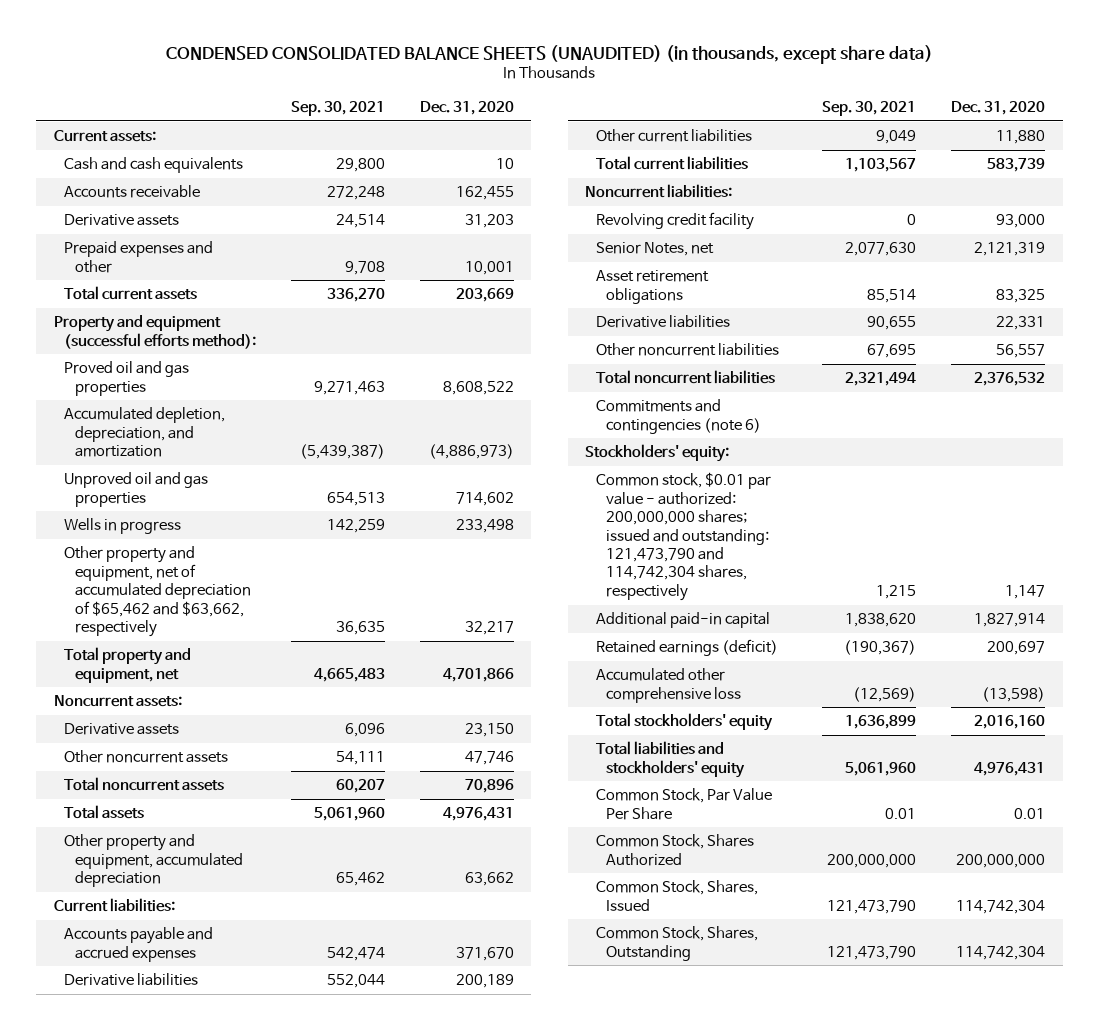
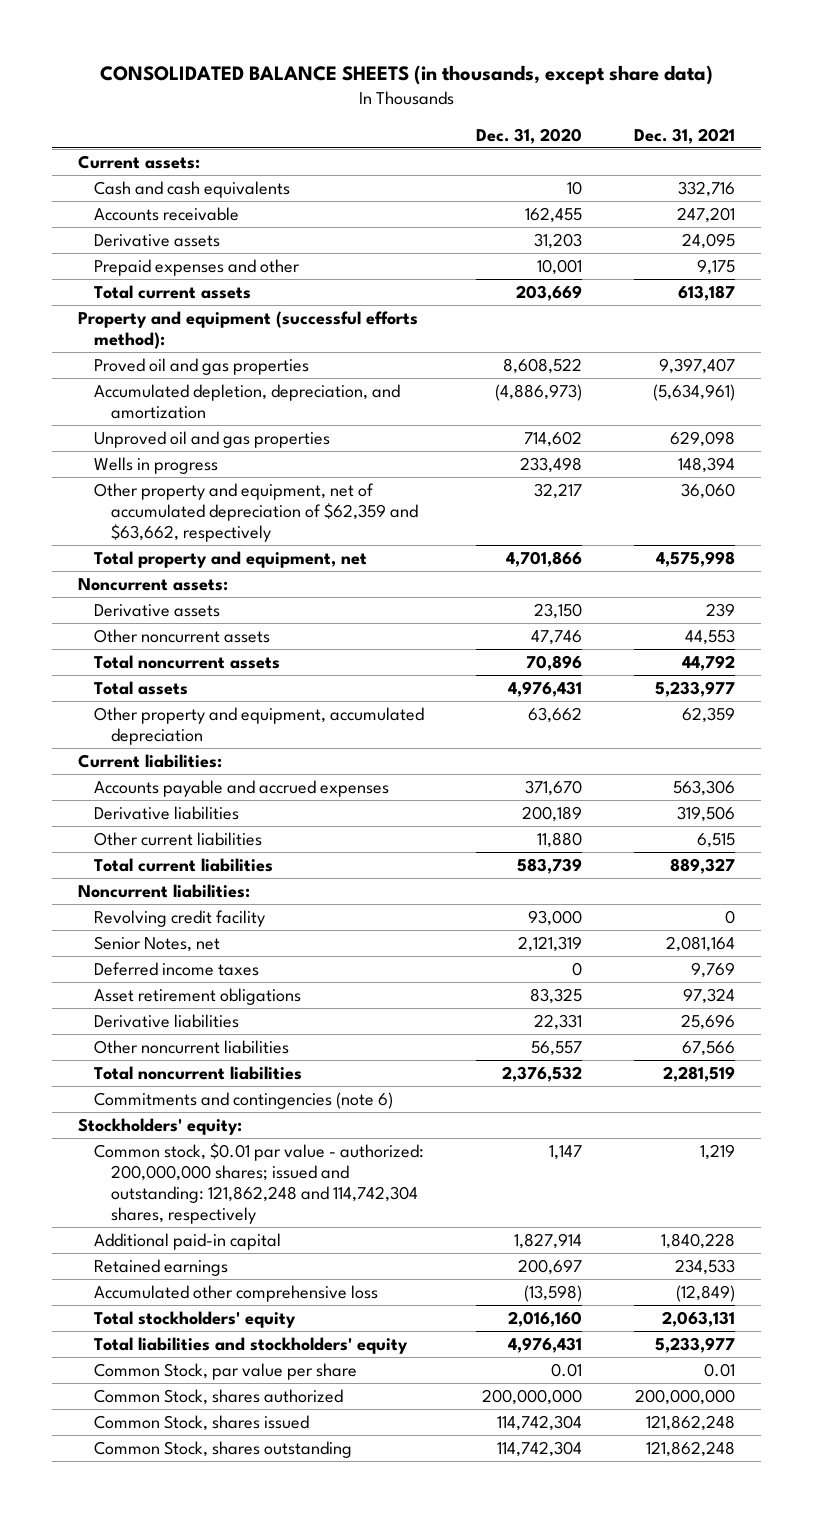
- CONDENSED CONSOLIDATED BALANCE SHEETS (UNAUDITED) (in thousands, except share data)
+ CONSOLIDATED BALANCE SHEETS (in thousands, except share data)
- | Sep. 30, 2021 | Dec. 31, 2020
+ | Dec. 31, 2020 | Dec. 31, 2021
- Other property and equipment, net of accumulated depreciation of $65,462 and $63,662, respectively | 36,635 | 32,217
+ Other property and equipment, net of accumulated depreciation of $62,359 and $63,662, respectively | 32,217 | 36,060
+ Deferred income taxes | 0 | 9,769
- Common stock, $0.01 par value - authorized: 200,000,000 shares; issued and outstanding: 121,473,790 and 114,742,304 shares, respectively | 1,215 | 1,147
+ Common stock, $0.01 par value - authorized: 200,000,000 shares; issued and outstanding: 121,862,248 and 114,742,304 shares, respectively | 1,147 | 1,219
- Retained earnings (deficit) | (190,367) | 200,697
+ Retained earnings | 200,697 | 234,533
- Common Stock, Par Value Per Share | 0.01 | 0.01
- Common Stock, Shares Authorized | 200,000,000 | 200,000,000
- Common Stock, Shares, Issued | 121,473,790 | 114,742,304
- Common Stock, Shares, Outstanding | 121,473,790 | 114,742,304
+ Common Stock, par value per share | 0.01 | 0.01
+ Common Stock, shares authorized | 200,000,000 | 200,000,000
+ Common Stock, shares issued | 114,742,304 | 121,862,248
+ Common Stock, shares outstanding | 114,742,304 | 121,862,248

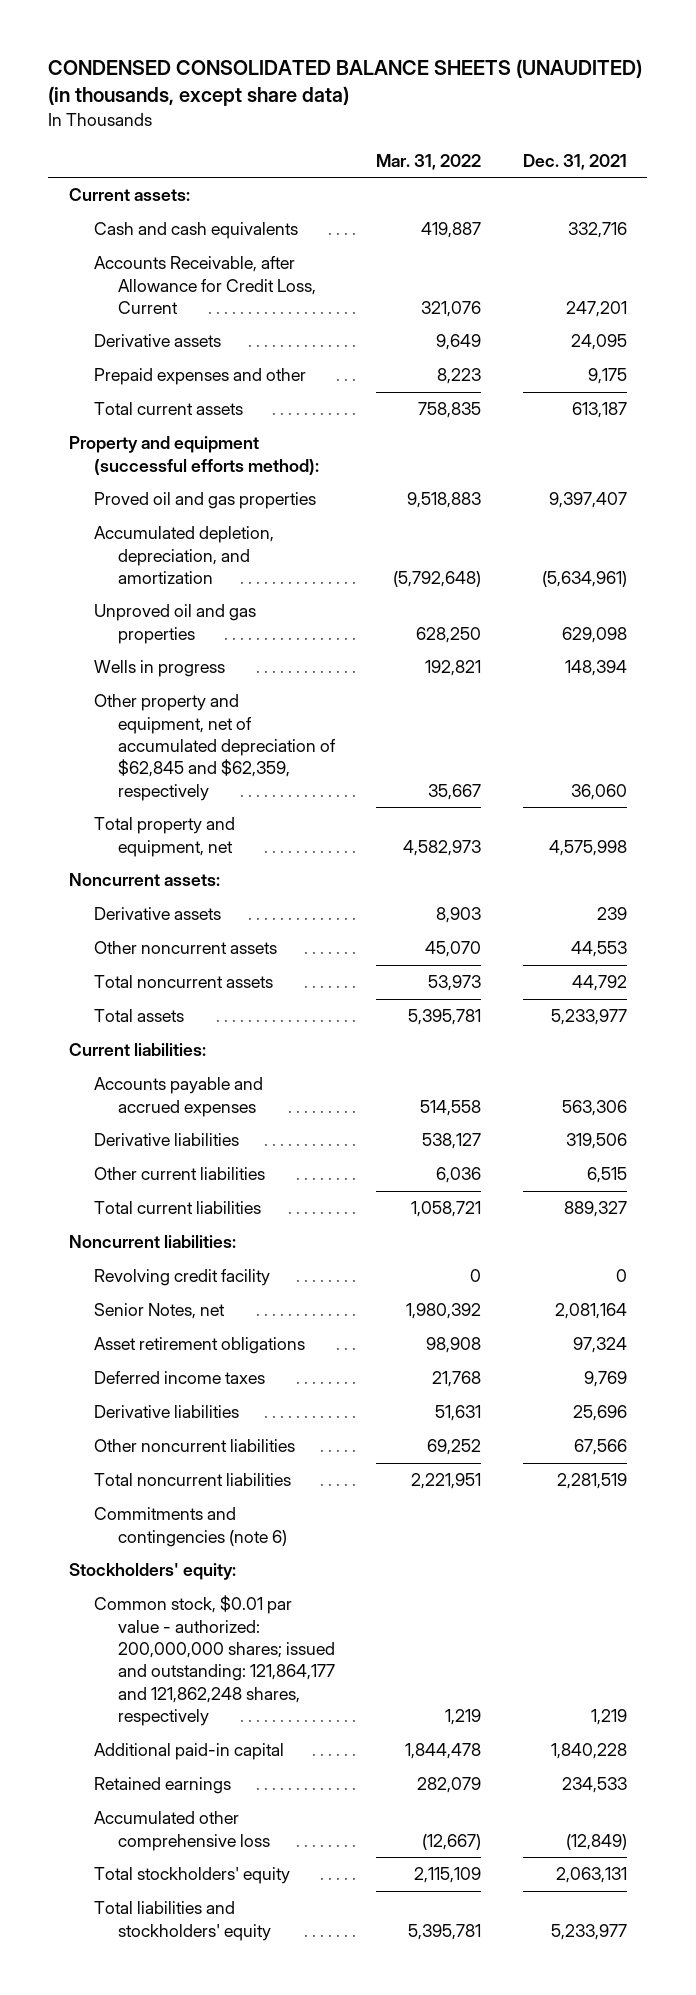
- CONSOLIDATED BALANCE SHEETS (in thousands, except share data)
+ CONDENSED CONSOLIDATED BALANCE SHEETS (UNAUDITED) (in thousands, except share data)
- | Dec. 31, 2020 | Dec. 31, 2021
+ | Mar. 31, 2022 | Dec. 31, 2021
- Accounts receivable | 162,455 | 247,201
+ Accounts Receivable, after Allowance for Credit Loss, Current | 321,076 | 247,201
- Other property and equipment, net of accumulated depreciation of $62,359 and $63,662, respectively | 32,217 | 36,060
+ Other property and equipment, net of accumulated depreciation of $62,845 and $62,359, respectively | 35,667 | 36,060
- Other property and equipment, accumulated depreciation | 63,662 | 62,359
moved down: Deferred income taxes | 21,768 | 9,769
- Common stock, $0.01 par value - authorized: 200,000,000 shares; issued and outstanding: 121,862,248 and 114,742,304 shares, respectively | 1,147 | 1,219
+ Common stock, $0.01 par value - authorized: 200,000,000 shares; issued and outstanding: 121,864,177 and 121,862,248 shares, respectively | 1,219 | 1,219
- Common Stock, par value per share | 0.01 | 0.01
- Common Stock, shares authorized | 200,000,000 | 200,000,000
- Common Stock, shares issued | 114,742,304 | 121,862,248
- Common Stock, shares outstanding | 114,742,304 | 121,862,248

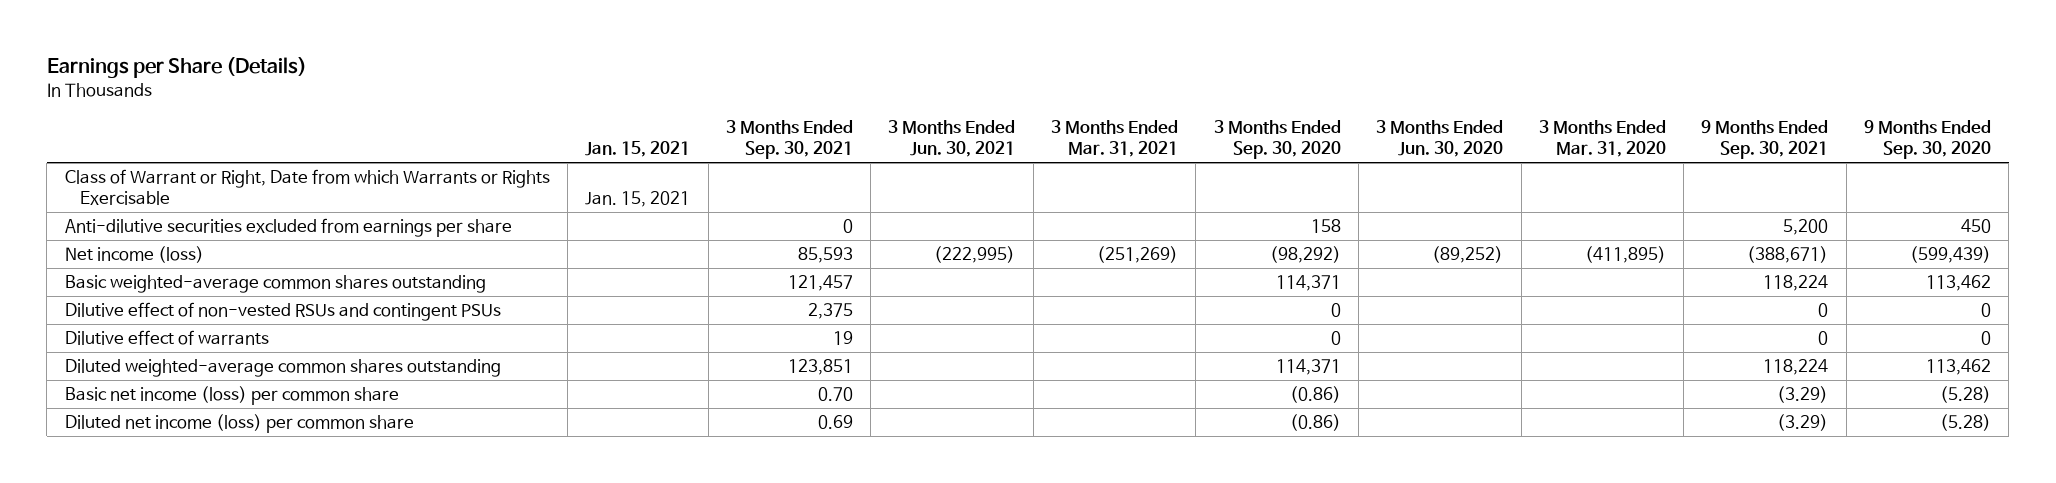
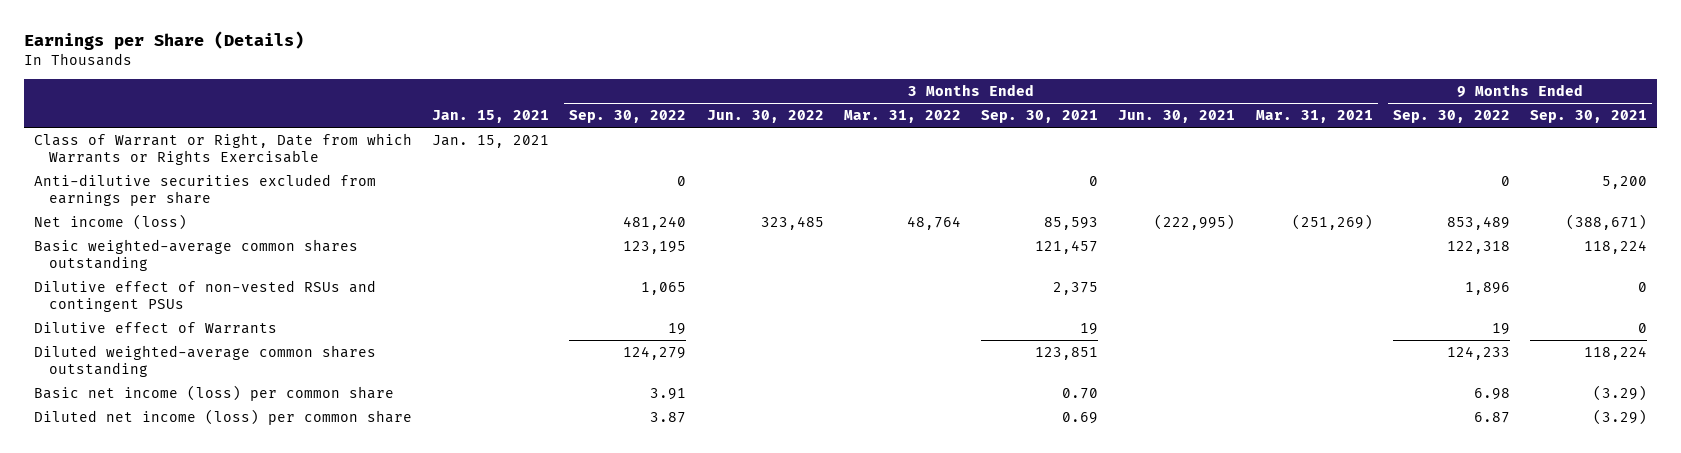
- | Jan. 15, 2021 | 3 Months Ended Sep. 30, 2021 | 3 Months Ended Jun. 30, 2021 | 3 Months Ended Mar. 31, 2021 | 3 Months Ended Sep. 30, 2020 | 3 Months Ended Jun. 30, 2020 | 3 Months Ended Mar. 31, 2020 | 9 Months Ended Sep. 30, 2021 | 9 Months Ended Sep. 30, 2020
+ | Jan. 15, 2021 | 3 Months Ended Sep. 30, 2022 | 3 Months Ended Jun. 30, 2022 | 3 Months Ended Mar. 31, 2022 | 3 Months Ended Sep. 30, 2021 | 3 Months Ended Jun. 30, 2021 | 3 Months Ended Mar. 31, 2021 | 9 Months Ended Sep. 30, 2022 | 9 Months Ended Sep. 30, 2021
- Dilutive effect of warrants | | 19 | | | 0 | | | 0 | 0
+ Dilutive effect of Warrants | | 19 | | | 19 | | | 19 | 0

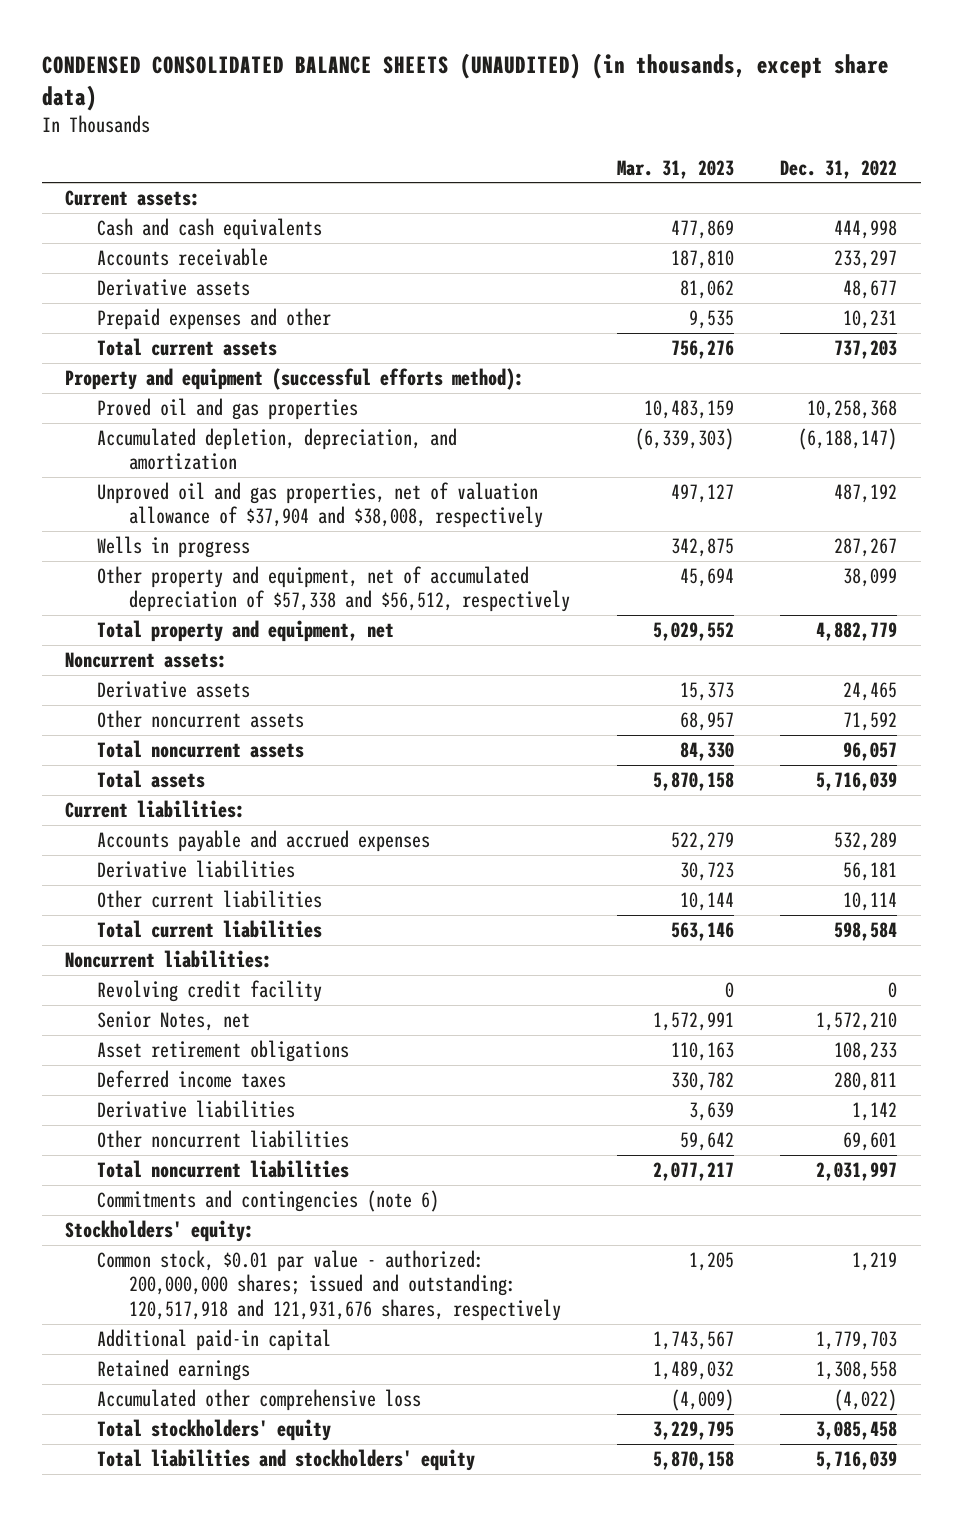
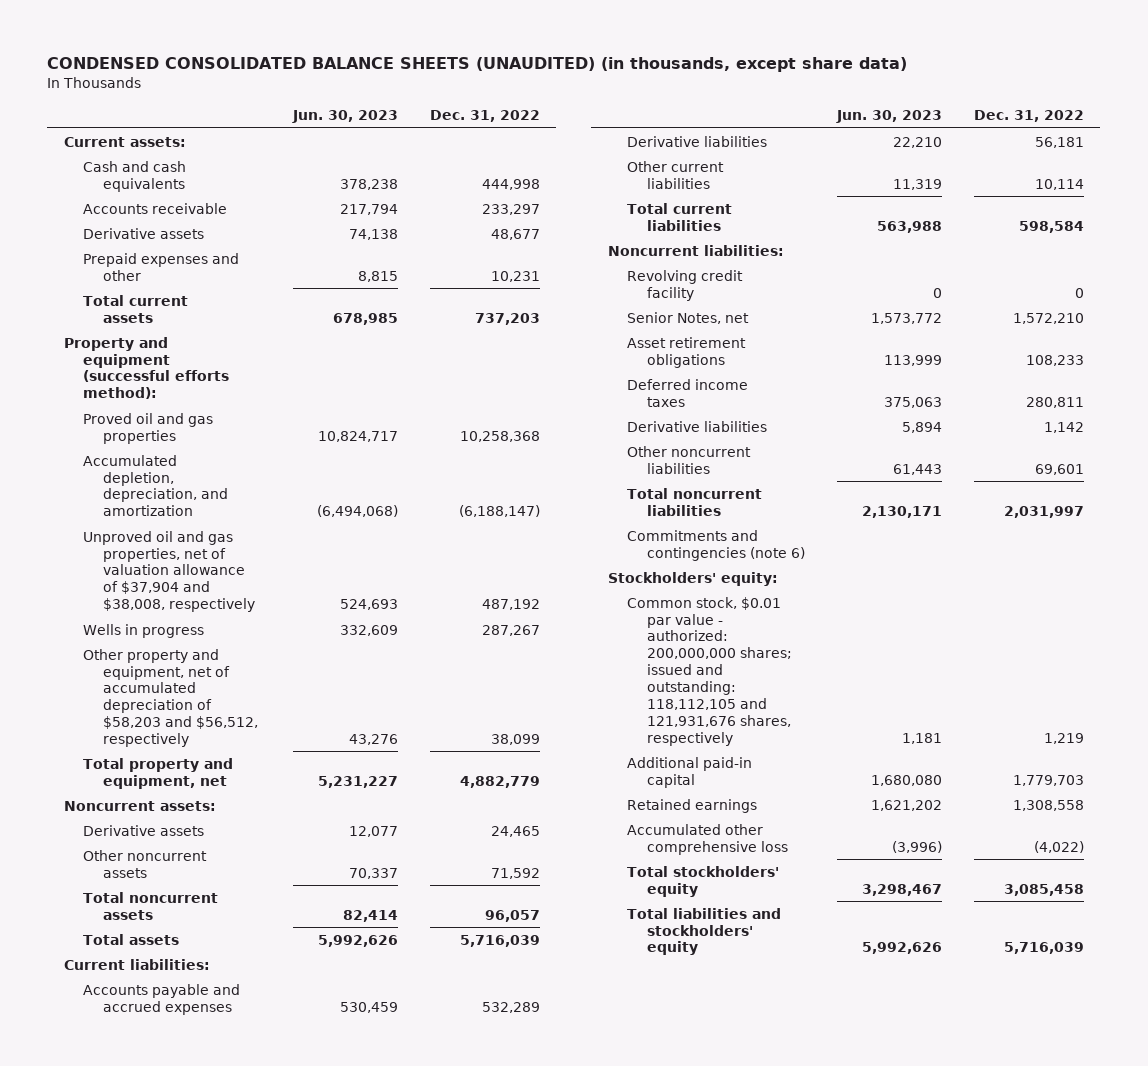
- | Mar. 31, 2023 | Dec. 31, 2022
+ | Jun. 30, 2023 | Dec. 31, 2022
- Other property and equipment, net of accumulated depreciation of $57,338 and $56,512, respectively | 45,694 | 38,099
+ Other property and equipment, net of accumulated depreciation of $58,203 and $56,512, respectively | 43,276 | 38,099
- Common stock, $0.01 par value - authorized: 200,000,000 shares; issued and outstanding: 120,517,918 and 121,931,676 shares, respectively | 1,205 | 1,219
+ Common stock, $0.01 par value - authorized: 200,000,000 shares; issued and outstanding: 118,112,105 and 121,931,676 shares, respectively | 1,181 | 1,219

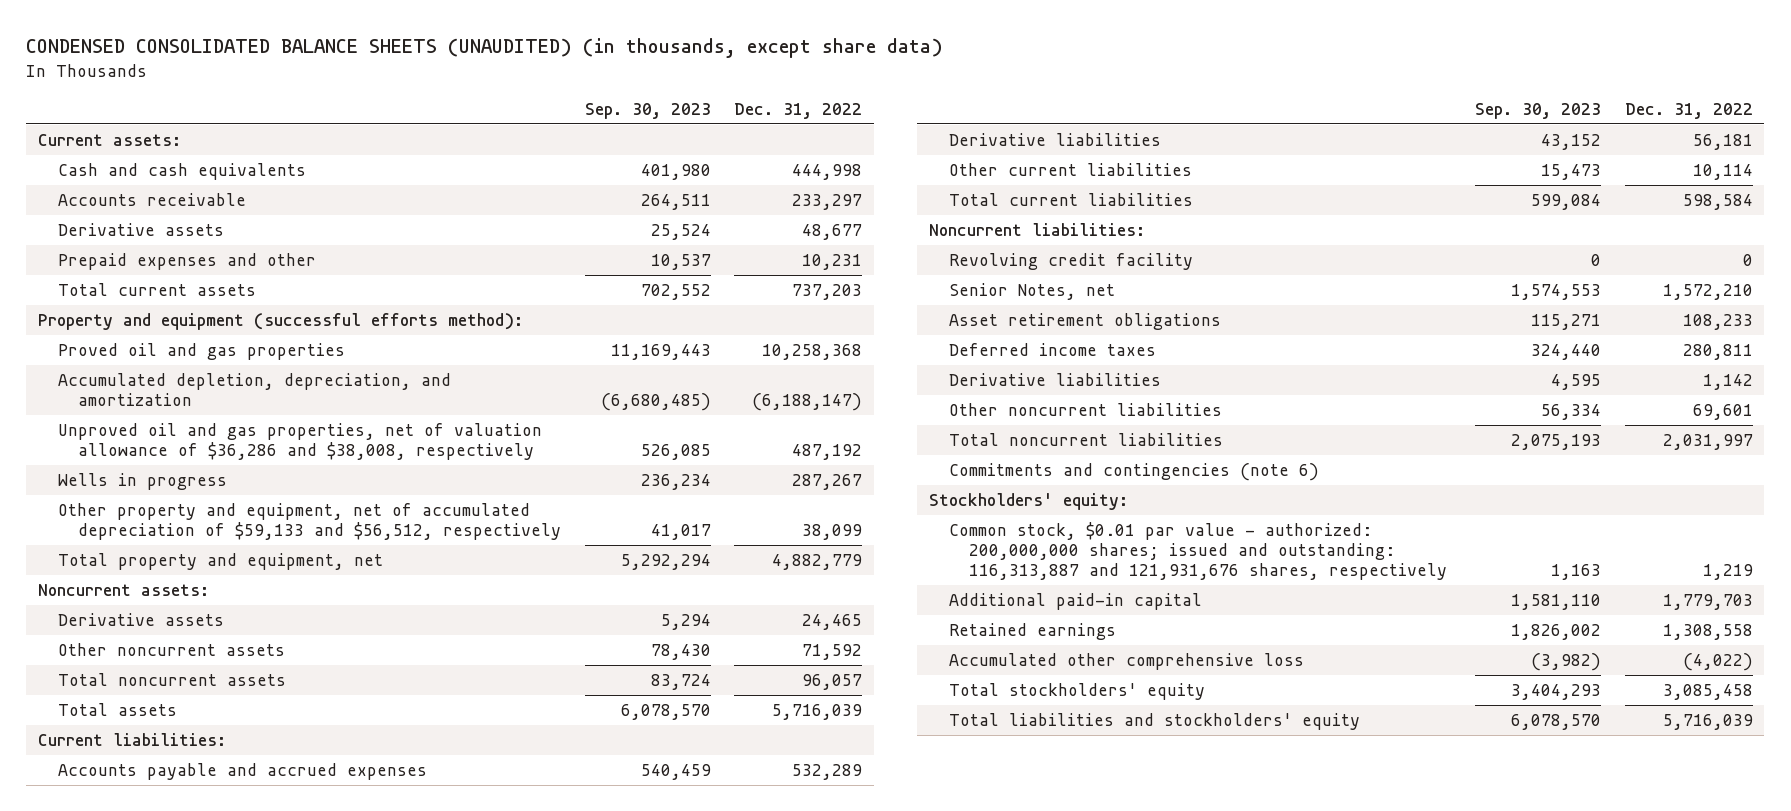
- | Jun. 30, 2023 | Dec. 31, 2022
+ | Sep. 30, 2023 | Dec. 31, 2022
- Unproved oil and gas properties, net of valuation allowance of $37,904 and $38,008, respectively | 524,693 | 487,192
+ Unproved oil and gas properties, net of valuation allowance of $36,286 and $38,008, respectively | 526,085 | 487,192
- Other property and equipment, net of accumulated depreciation of $58,203 and $56,512, respectively | 43,276 | 38,099
+ Other property and equipment, net of accumulated depreciation of $59,133 and $56,512, respectively | 41,017 | 38,099
- Common stock, $0.01 par value - authorized: 200,000,000 shares; issued and outstanding: 118,112,105 and 121,931,676 shares, respectively | 1,181 | 1,219
+ Common stock, $0.01 par value - authorized: 200,000,000 shares; issued and outstanding: 116,313,887 and 121,931,676 shares, respectively | 1,163 | 1,219

